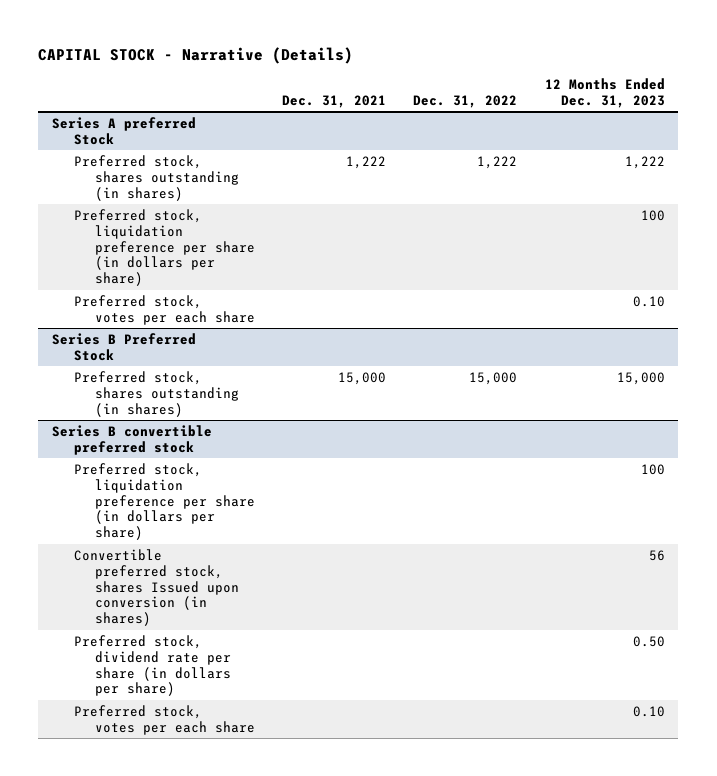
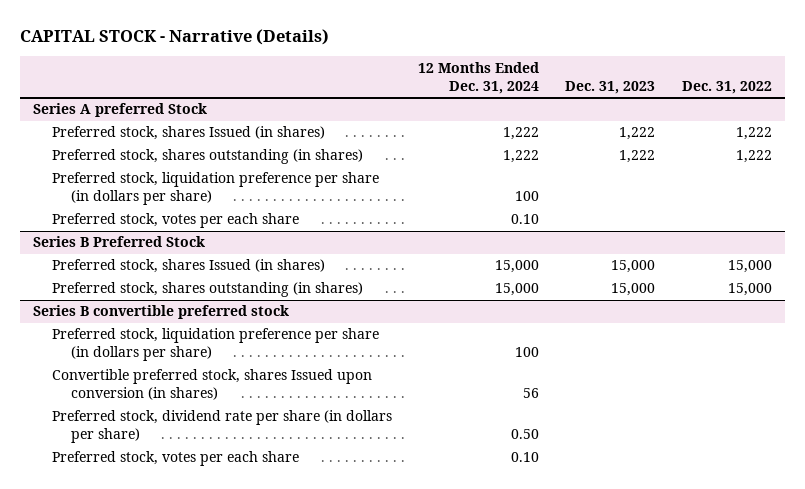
- | Dec. 31, 2021 | Dec. 31, 2022 | 12 Months Ended Dec. 31, 2023
+ | 12 Months Ended Dec. 31, 2024 | Dec. 31, 2023 | Dec. 31, 2022
@ Series A preferred Stock
+ Preferred stock, shares Issued (in shares) | 1,222 | 1,222 | 1,222
@ Series B Preferred Stock
+ Preferred stock, shares Issued (in shares) | 15,000 | 15,000 | 15,000

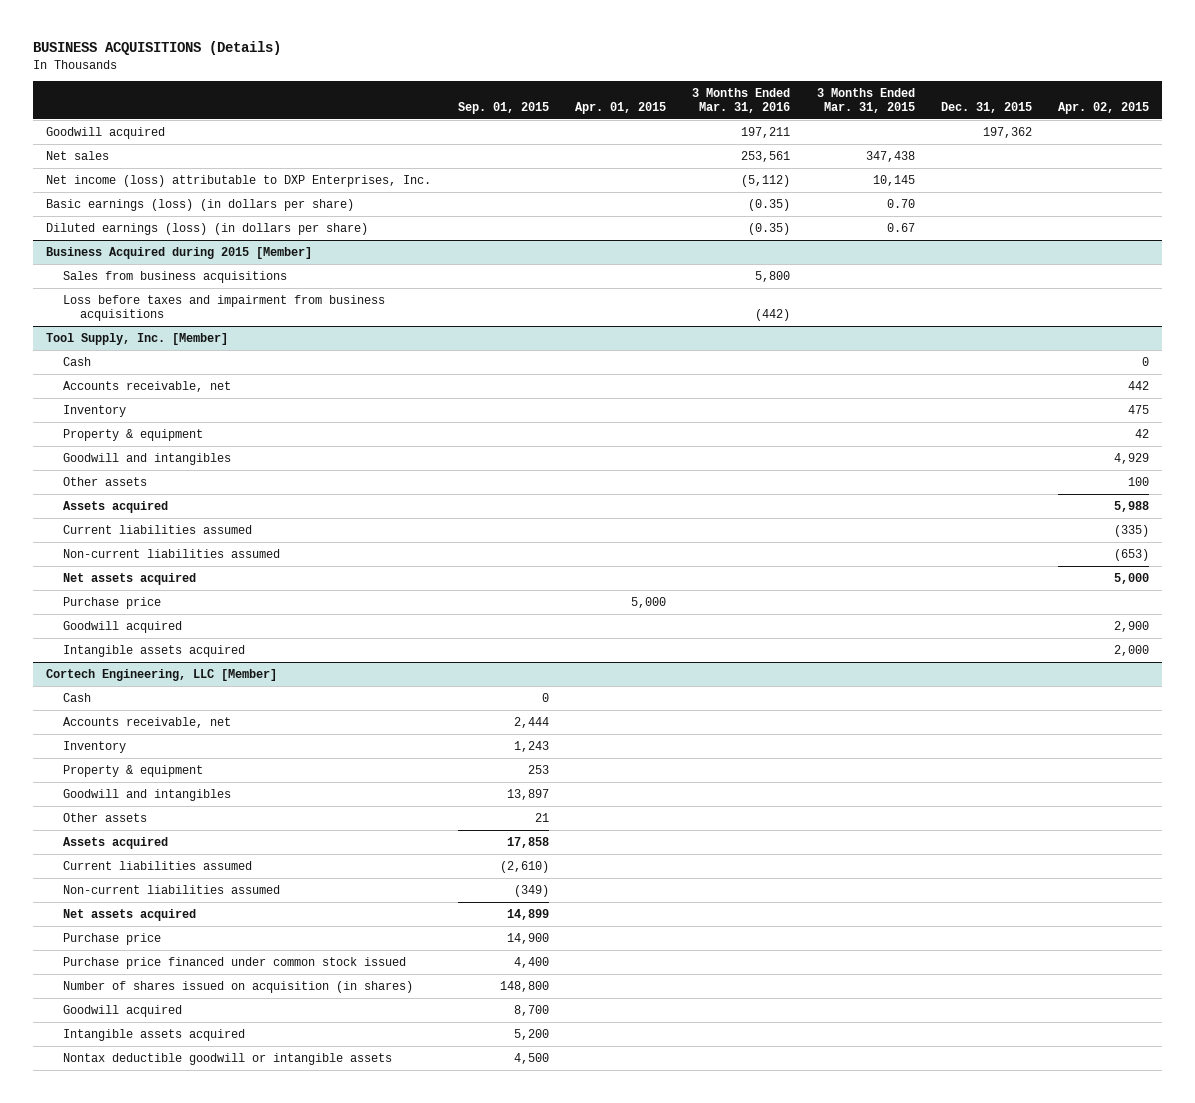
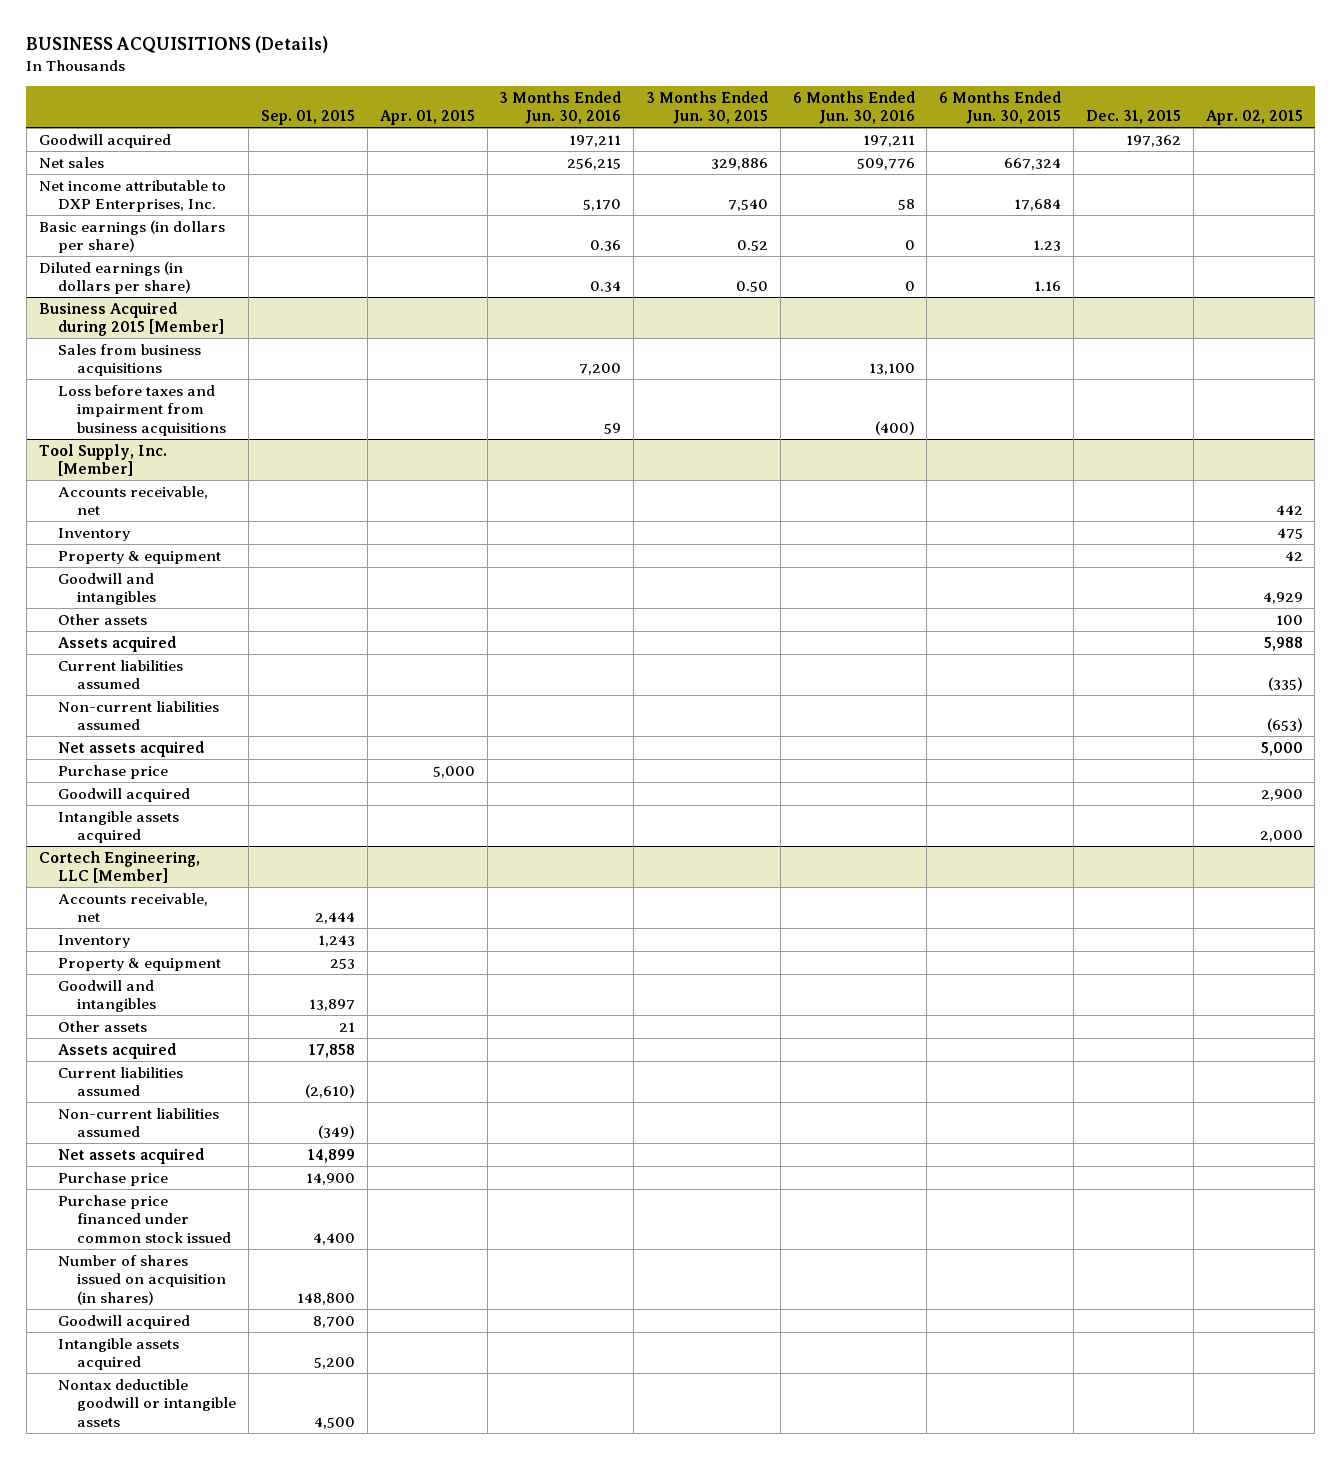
- | Sep. 01, 2015 | Apr. 01, 2015 | 3 Months Ended Mar. 31, 2016 | 3 Months Ended Mar. 31, 2015 | Dec. 31, 2015 | Apr. 02, 2015
+ | Sep. 01, 2015 | Apr. 01, 2015 | 3 Months Ended Jun. 30, 2016 | 3 Months Ended Jun. 30, 2015 | 6 Months Ended Jun. 30, 2016 | 6 Months Ended Jun. 30, 2015 | Dec. 31, 2015 | Apr. 02, 2015
- Net income (loss) attributable to DXP Enterprises, Inc. | | | (5,112) | 10,145 | |
- Basic earnings (loss) (in dollars per share) | | | (0.35) | 0.70 | |
- Diluted earnings (loss) (in dollars per share) | | | (0.35) | 0.67 | |
+ Net income attributable to DXP Enterprises, Inc. | | | 5,170 | 7,540 | 58 | 17,684 | |
+ Basic earnings (in dollars per share) | | | 0.36 | 0.52 | 0 | 1.23 | |
+ Diluted earnings (in dollars per share) | | | 0.34 | 0.50 | 0 | 1.16 | |
@ Tool Supply, Inc. [Member]
- Cash | | | | | | 0
@ Cortech Engineering, LLC [Member]
- Cash | 0 | | | | |

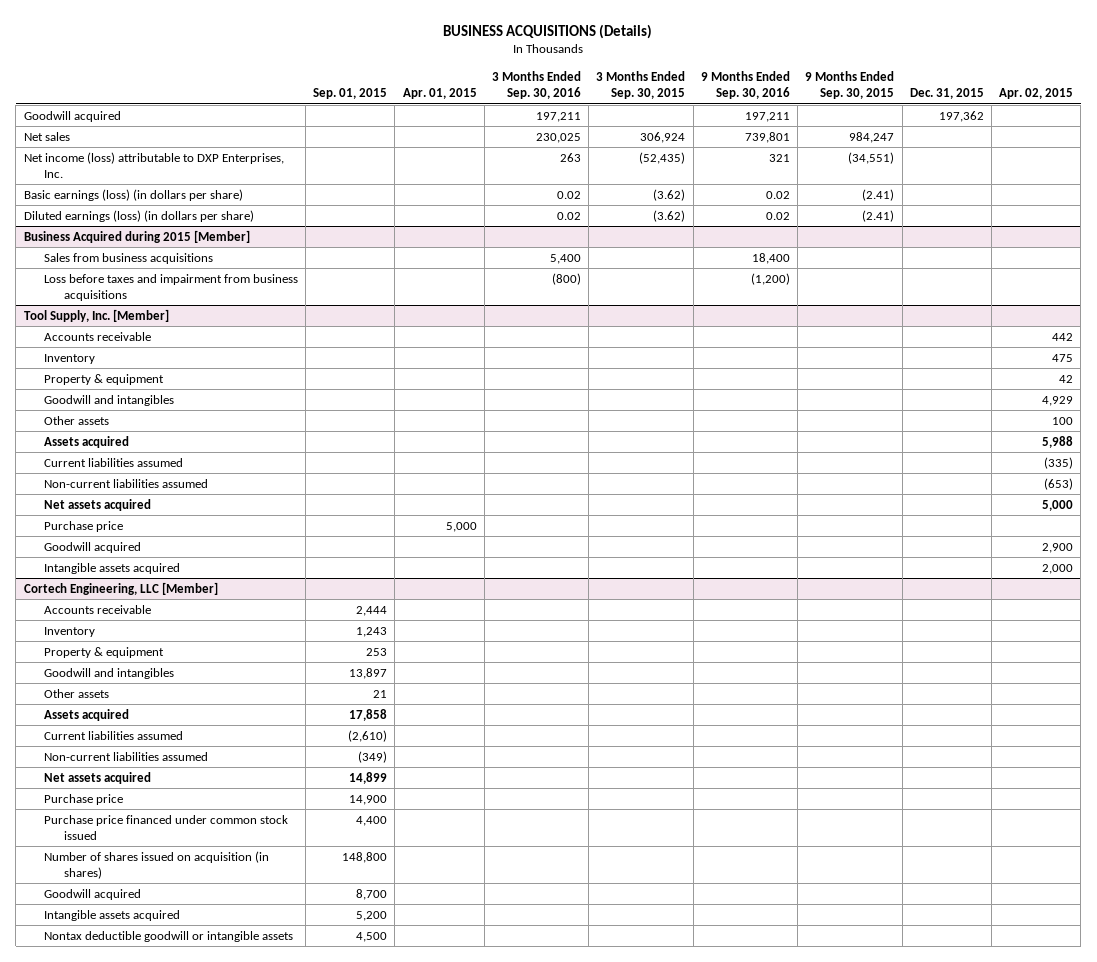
- | Sep. 01, 2015 | Apr. 01, 2015 | 3 Months Ended Jun. 30, 2016 | 3 Months Ended Jun. 30, 2015 | 6 Months Ended Jun. 30, 2016 | 6 Months Ended Jun. 30, 2015 | Dec. 31, 2015 | Apr. 02, 2015
+ | Sep. 01, 2015 | Apr. 01, 2015 | 3 Months Ended Sep. 30, 2016 | 3 Months Ended Sep. 30, 2015 | 9 Months Ended Sep. 30, 2016 | 9 Months Ended Sep. 30, 2015 | Dec. 31, 2015 | Apr. 02, 2015
- Net income attributable to DXP Enterprises, Inc. | | | 5,170 | 7,540 | 58 | 17,684 | |
- Basic earnings (in dollars per share) | | | 0.36 | 0.52 | 0 | 1.23 | |
- Diluted earnings (in dollars per share) | | | 0.34 | 0.50 | 0 | 1.16 | |
+ Net income (loss) attributable to DXP Enterprises, Inc. | | | 263 | (52,435) | 321 | (34,551) | |
+ Basic earnings (loss) (in dollars per share) | | | 0.02 | (3.62) | 0.02 | (2.41) | |
+ Diluted earnings (loss) (in dollars per share) | | | 0.02 | (3.62) | 0.02 | (2.41) | |
@ Tool Supply, Inc. [Member]
- Accounts receivable, net | | | | | | | | 442
+ Accounts receivable | | | | | | | | 442
@ Cortech Engineering, LLC [Member]
- Accounts receivable, net | 2,444 | | | | | | |
+ Accounts receivable | 2,444 | | | | | | |

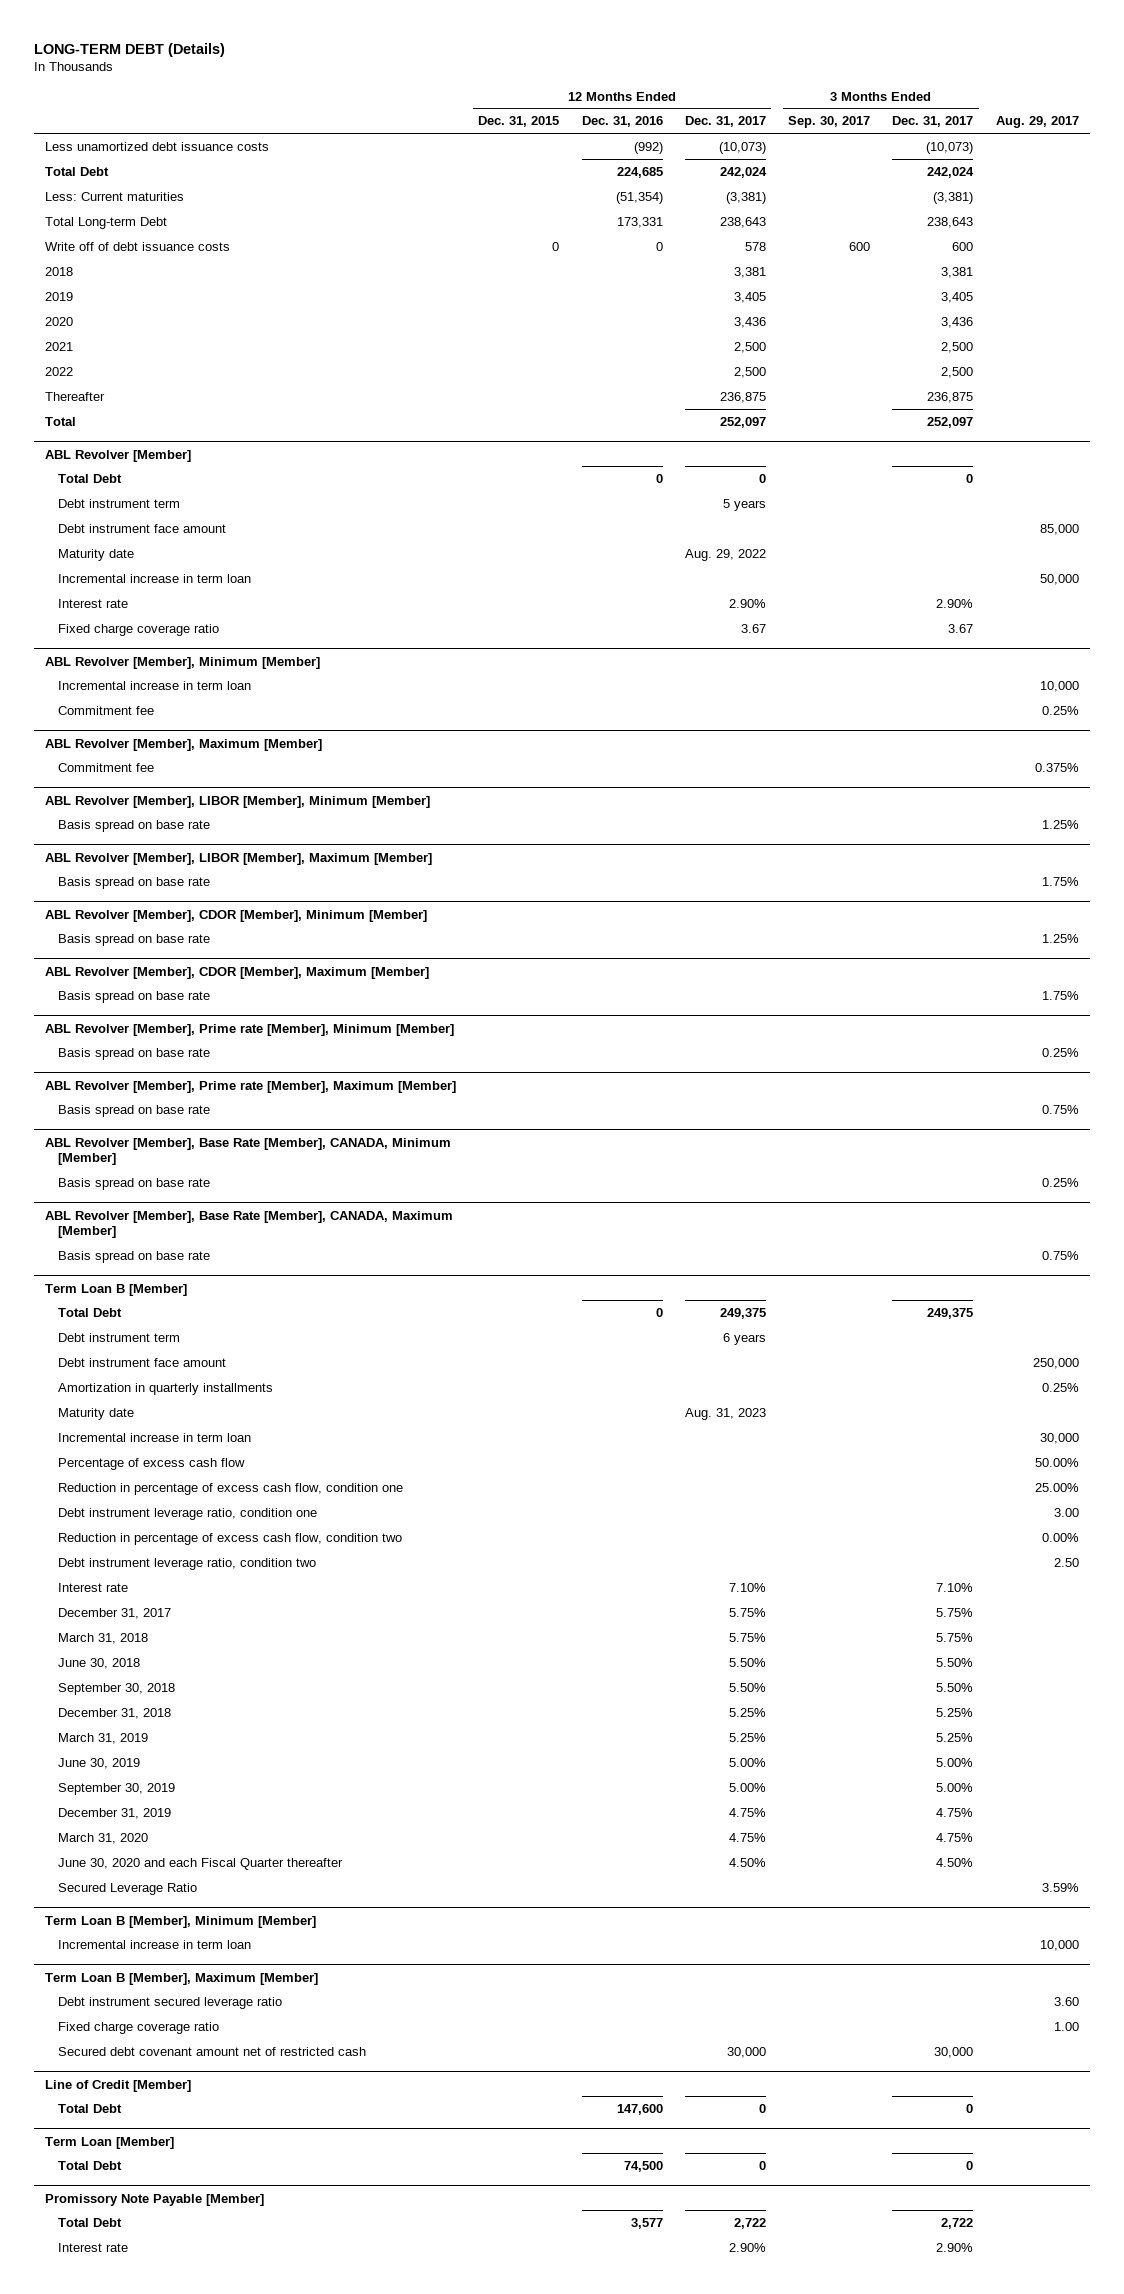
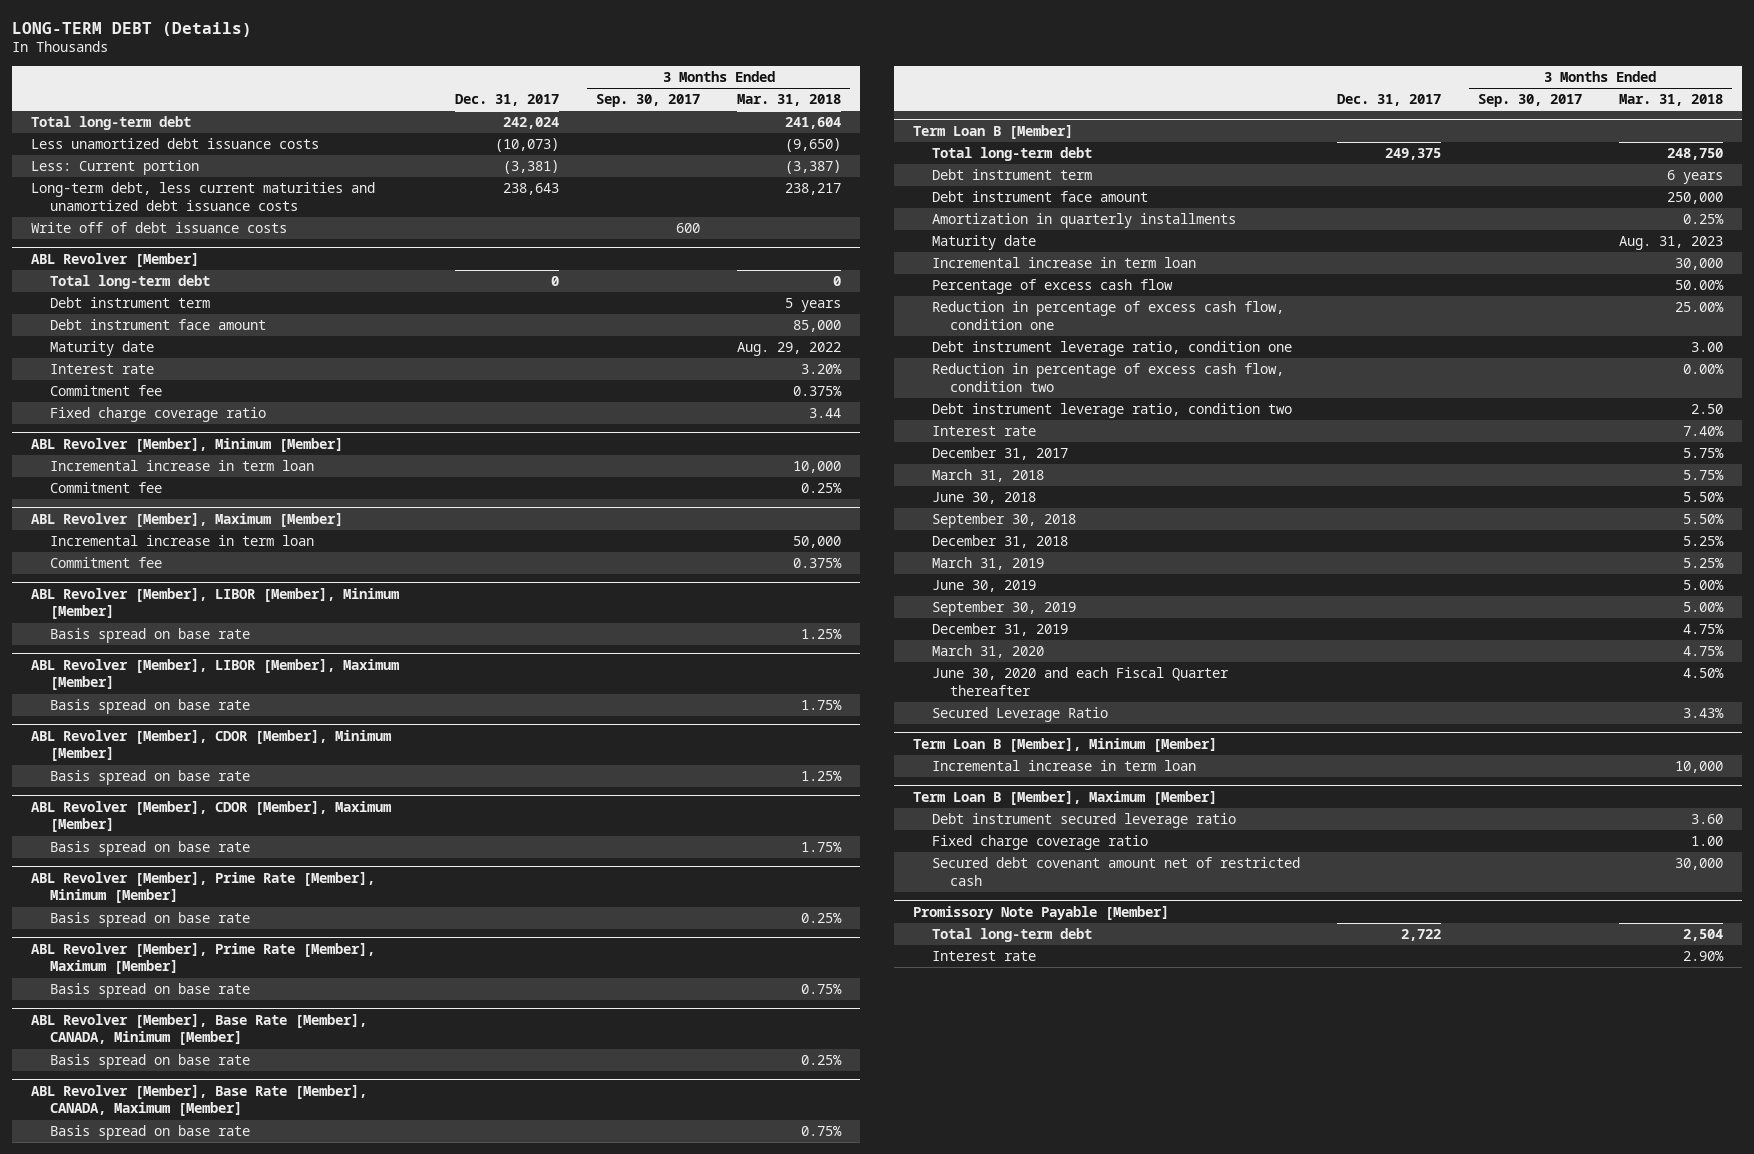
- | 12 Months Ended Dec. 31, 2015 | 12 Months Ended Dec. 31, 2016 | 12 Months Ended Dec. 31, 2017 | 3 Months Ended Sep. 30, 2017 | 3 Months Ended Dec. 31, 2017 | Aug. 29, 2017
+ | Dec. 31, 2017 | 3 Months Ended Sep. 30, 2017 | 3 Months Ended Mar. 31, 2018
+ Total long-term debt | 242,024 | | 241,604
- Total Debt | | 224,685 | 242,024 | | 242,024 |
- Less: Current maturities | | (51,354) | (3,381) | | (3,381) |
- Total Long-term Debt | | 173,331 | 238,643 | | 238,643 |
+ Less: Current portion | (3,381) | | (3,387)
+ Long-term debt, less current maturities and unamortized debt issuance costs | 238,643 | | 238,217
- 2018 | | | 3,381 | | 3,381 |
- 2019 | | | 3,405 | | 3,405 |
- 2020 | | | 3,436 | | 3,436 |
- 2021 | | | 2,500 | | 2,500 |
- 2022 | | | 2,500 | | 2,500 |
- Thereafter | | | 236,875 | | 236,875 |
- Total | | | 252,097 | | 252,097 |
@ ABL Revolver [Member]
- Total Debt | | 0 | 0 | | 0 |
+ Total long-term debt | 0 | | 0
- Incremental increase in term loan | | | | | | 50,000
+ Commitment fee | | | 0.375%
@ ABL Revolver [Member], Maximum [Member]
+ Incremental increase in term loan | | | 50,000
- ABL Revolver [Member], Prime rate [Member], Minimum [Member]
+ ABL Revolver [Member], Prime Rate [Member], Minimum [Member]
- ABL Revolver [Member], Prime rate [Member], Maximum [Member]
+ ABL Revolver [Member], Prime Rate [Member], Maximum [Member]
@ Term Loan B [Member]
- Total Debt | | 0 | 249,375 | | 249,375 |
+ Total long-term debt | 249,375 | | 248,750
- Line of Credit [Member]
- Total Debt | | 147,600 | 0 | | 0 |
- Term Loan [Member]
- Total Debt | | 74,500 | 0 | | 0 |
@ Promissory Note Payable [Member]
- Total Debt | | 3,577 | 2,722 | | 2,722 |
+ Total long-term debt | 2,722 | | 2,504

